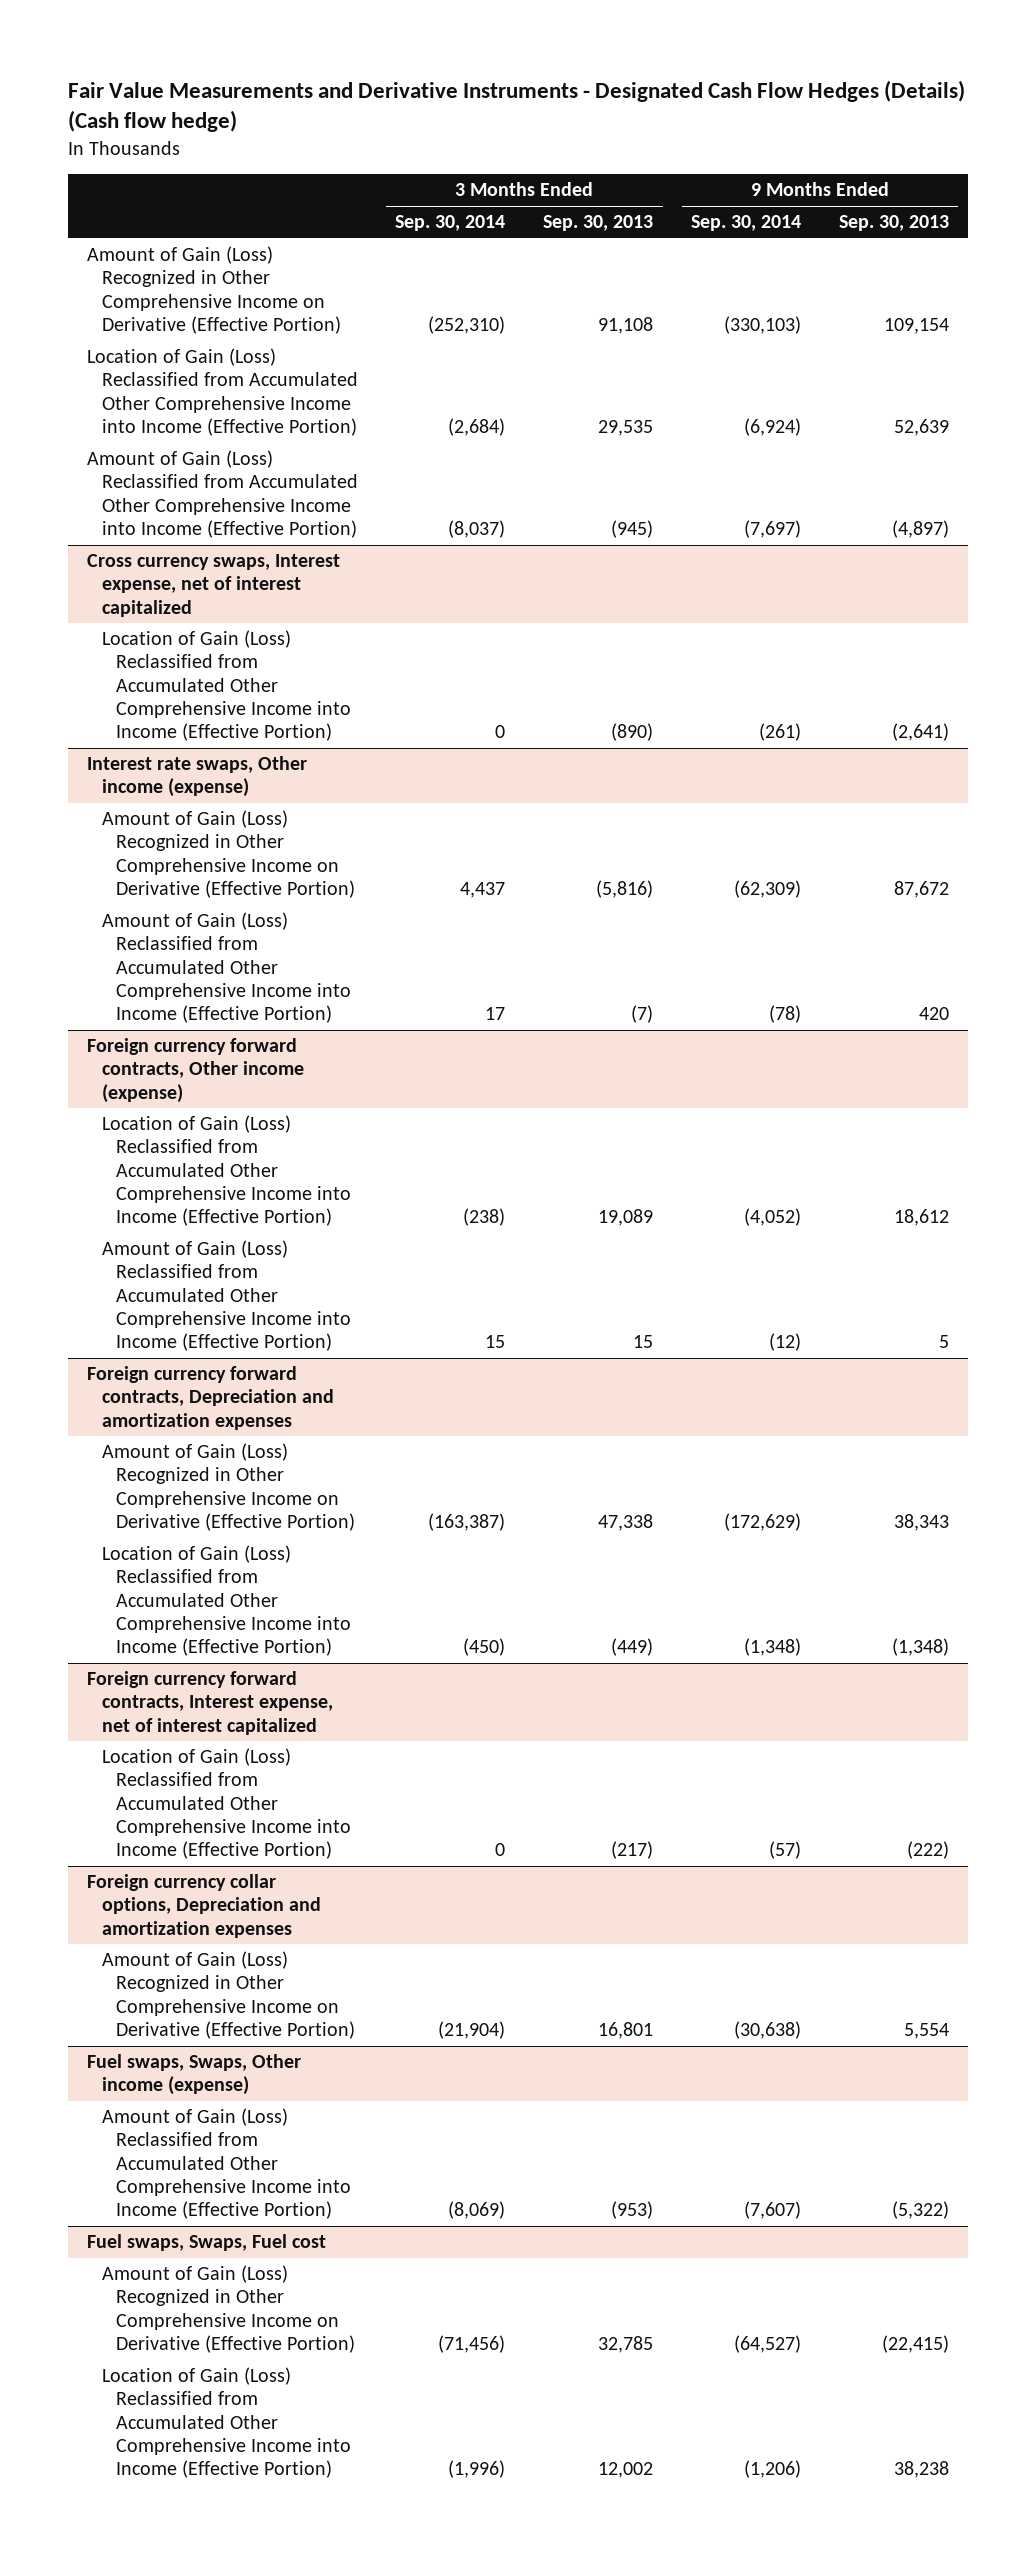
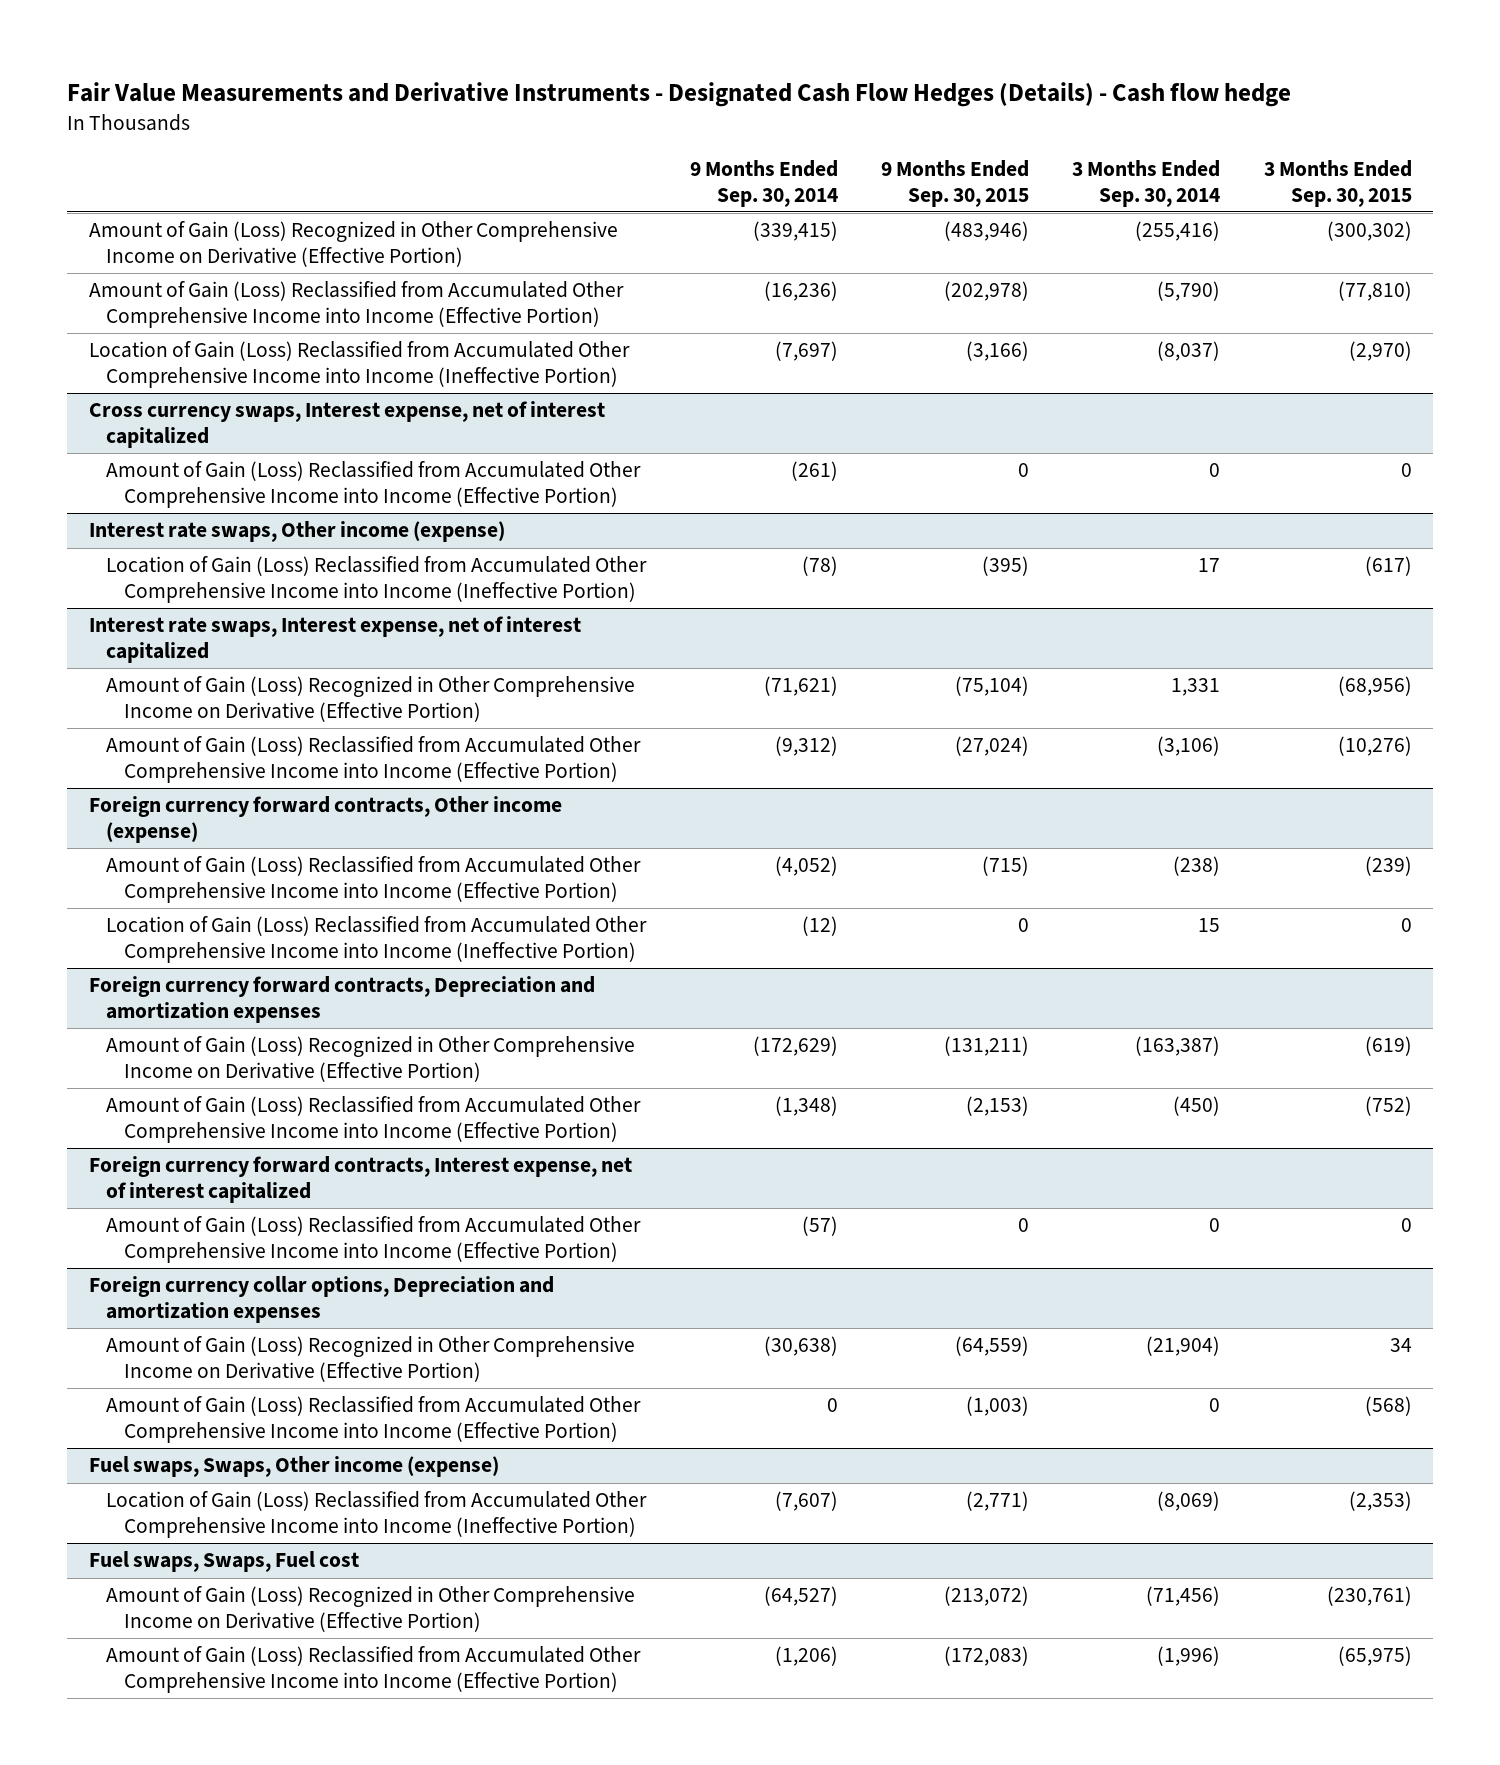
- Fair Value Measurements and Derivative Instruments - Designated Cash Flow Hedges (Details) (Cash flow hedge)
+ Fair Value Measurements and Derivative Instruments - Designated Cash Flow Hedges (Details) - Cash flow hedge
- | 3 Months Ended Sep. 30, 2014 | 3 Months Ended Sep. 30, 2013 | 9 Months Ended Sep. 30, 2014 | 9 Months Ended Sep. 30, 2013
+ | 9 Months Ended Sep. 30, 2014 | 9 Months Ended Sep. 30, 2015 | 3 Months Ended Sep. 30, 2014 | 3 Months Ended Sep. 30, 2015
- Amount of Gain (Loss) Recognized in Other Comprehensive Income on Derivative (Effective Portion) | (252,310) | 91,108 | (330,103) | 109,154
- Location of Gain (Loss) Reclassified from Accumulated Other Comprehensive Income into Income (Effective Portion) | (2,684) | 29,535 | (6,924) | 52,639
- Amount of Gain (Loss) Reclassified from Accumulated Other Comprehensive Income into Income (Effective Portion) | (8,037) | (945) | (7,697) | (4,897)
+ Amount of Gain (Loss) Recognized in Other Comprehensive Income on Derivative (Effective Portion) | (339,415) | (483,946) | (255,416) | (300,302)
+ Amount of Gain (Loss) Reclassified from Accumulated Other Comprehensive Income into Income (Effective Portion) | (16,236) | (202,978) | (5,790) | (77,810)
+ Location of Gain (Loss) Reclassified from Accumulated Other Comprehensive Income into Income (Ineffective Portion) | (7,697) | (3,166) | (8,037) | (2,970)
@ Cross currency swaps, Interest expense, net of interest capitalized
- Location of Gain (Loss) Reclassified from Accumulated Other Comprehensive Income into Income (Effective Portion) | 0 | (890) | (261) | (2,641)
+ Amount of Gain (Loss) Reclassified from Accumulated Other Comprehensive Income into Income (Effective Portion) | (261) | 0 | 0 | 0
@ Interest rate swaps, Other income (expense)
- Amount of Gain (Loss) Recognized in Other Comprehensive Income on Derivative (Effective Portion) | 4,437 | (5,816) | (62,309) | 87,672
- Amount of Gain (Loss) Reclassified from Accumulated Other Comprehensive Income into Income (Effective Portion) | 17 | (7) | (78) | 420
+ Location of Gain (Loss) Reclassified from Accumulated Other Comprehensive Income into Income (Ineffective Portion) | (78) | (395) | 17 | (617)
+ Interest rate swaps, Interest expense, net of interest capitalized
+ Amount of Gain (Loss) Recognized in Other Comprehensive Income on Derivative (Effective Portion) | (71,621) | (75,104) | 1,331 | (68,956)
+ Amount of Gain (Loss) Reclassified from Accumulated Other Comprehensive Income into Income (Effective Portion) | (9,312) | (27,024) | (3,106) | (10,276)
@ Foreign currency forward contracts, Other income (expense)
- Location of Gain (Loss) Reclassified from Accumulated Other Comprehensive Income into Income (Effective Portion) | (238) | 19,089 | (4,052) | 18,612
- Amount of Gain (Loss) Reclassified from Accumulated Other Comprehensive Income into Income (Effective Portion) | 15 | 15 | (12) | 5
+ Amount of Gain (Loss) Reclassified from Accumulated Other Comprehensive Income into Income (Effective Portion) | (4,052) | (715) | (238) | (239)
+ Location of Gain (Loss) Reclassified from Accumulated Other Comprehensive Income into Income (Ineffective Portion) | (12) | 0 | 15 | 0
@ Foreign currency forward contracts, Depreciation and amortization expenses
- Location of Gain (Loss) Reclassified from Accumulated Other Comprehensive Income into Income (Effective Portion) | (450) | (449) | (1,348) | (1,348)
+ Amount of Gain (Loss) Reclassified from Accumulated Other Comprehensive Income into Income (Effective Portion) | (1,348) | (2,153) | (450) | (752)
@ Foreign currency forward contracts, Interest expense, net of interest capitalized
- Location of Gain (Loss) Reclassified from Accumulated Other Comprehensive Income into Income (Effective Portion) | 0 | (217) | (57) | (222)
+ Amount of Gain (Loss) Reclassified from Accumulated Other Comprehensive Income into Income (Effective Portion) | (57) | 0 | 0 | 0
@ Foreign currency collar options, Depreciation and amortization expenses
+ Amount of Gain (Loss) Reclassified from Accumulated Other Comprehensive Income into Income (Effective Portion) | 0 | (1,003) | 0 | (568)
@ Fuel swaps, Swaps, Other income (expense)
- Amount of Gain (Loss) Reclassified from Accumulated Other Comprehensive Income into Income (Effective Portion) | (8,069) | (953) | (7,607) | (5,322)
+ Location of Gain (Loss) Reclassified from Accumulated Other Comprehensive Income into Income (Ineffective Portion) | (7,607) | (2,771) | (8,069) | (2,353)
@ Fuel swaps, Swaps, Fuel cost
- Location of Gain (Loss) Reclassified from Accumulated Other Comprehensive Income into Income (Effective Portion) | (1,996) | 12,002 | (1,206) | 38,238
+ Amount of Gain (Loss) Reclassified from Accumulated Other Comprehensive Income into Income (Effective Portion) | (1,206) | (172,083) | (1,996) | (65,975)

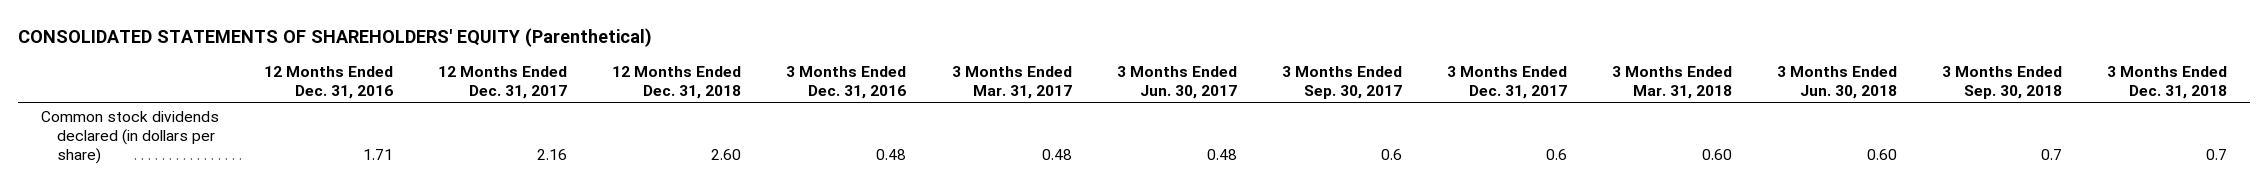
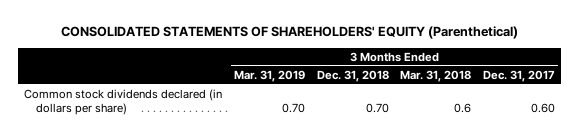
- | 12 Months Ended Dec. 31, 2016 | 12 Months Ended Dec. 31, 2017 | 12 Months Ended Dec. 31, 2018 | 3 Months Ended Dec. 31, 2016 | 3 Months Ended Mar. 31, 2017 | 3 Months Ended Jun. 30, 2017 | 3 Months Ended Sep. 30, 2017 | 3 Months Ended Dec. 31, 2017 | 3 Months Ended Mar. 31, 2018 | 3 Months Ended Jun. 30, 2018 | 3 Months Ended Sep. 30, 2018 | 3 Months Ended Dec. 31, 2018
+ | 3 Months Ended Mar. 31, 2019 | 3 Months Ended Dec. 31, 2018 | 3 Months Ended Mar. 31, 2018 | 3 Months Ended Dec. 31, 2017
- Common stock dividends declared (in dollars per share) | 1.71 | 2.16 | 2.60 | 0.48 | 0.48 | 0.48 | 0.6 | 0.6 | 0.60 | 0.60 | 0.7 | 0.7
+ Common stock dividends declared (in dollars per share) | 0.70 | 0.70 | 0.6 | 0.60

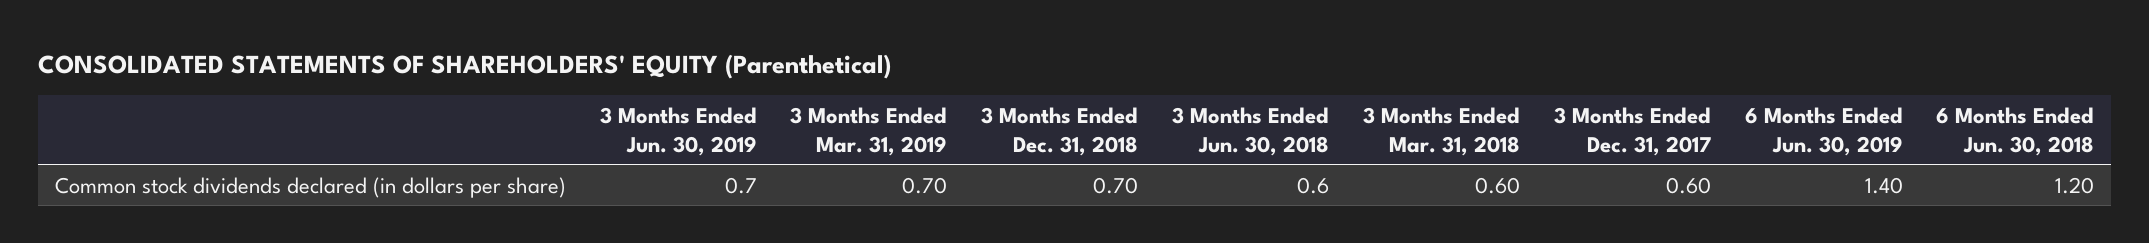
- | 3 Months Ended Mar. 31, 2019 | 3 Months Ended Dec. 31, 2018 | 3 Months Ended Mar. 31, 2018 | 3 Months Ended Dec. 31, 2017
+ | 3 Months Ended Jun. 30, 2019 | 3 Months Ended Mar. 31, 2019 | 3 Months Ended Dec. 31, 2018 | 3 Months Ended Jun. 30, 2018 | 3 Months Ended Mar. 31, 2018 | 3 Months Ended Dec. 31, 2017 | 6 Months Ended Jun. 30, 2019 | 6 Months Ended Jun. 30, 2018
- Common stock dividends declared (in dollars per share) | 0.70 | 0.70 | 0.6 | 0.60
+ Common stock dividends declared (in dollars per share) | 0.7 | 0.70 | 0.70 | 0.6 | 0.60 | 0.60 | 1.40 | 1.20

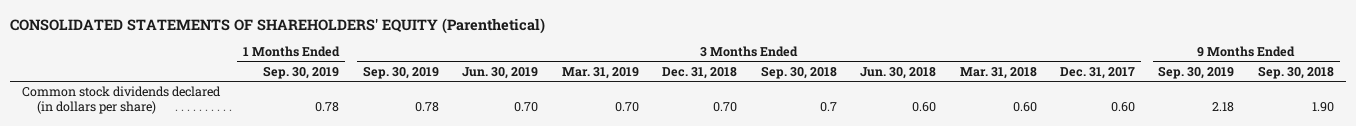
- | 3 Months Ended Jun. 30, 2019 | 3 Months Ended Mar. 31, 2019 | 3 Months Ended Dec. 31, 2018 | 3 Months Ended Jun. 30, 2018 | 3 Months Ended Mar. 31, 2018 | 3 Months Ended Dec. 31, 2017 | 6 Months Ended Jun. 30, 2019 | 6 Months Ended Jun. 30, 2018
+ | 1 Months Ended Sep. 30, 2019 | 3 Months Ended Sep. 30, 2019 | 3 Months Ended Jun. 30, 2019 | 3 Months Ended Mar. 31, 2019 | 3 Months Ended Dec. 31, 2018 | 3 Months Ended Sep. 30, 2018 | 3 Months Ended Jun. 30, 2018 | 3 Months Ended Mar. 31, 2018 | 3 Months Ended Dec. 31, 2017 | 9 Months Ended Sep. 30, 2019 | 9 Months Ended Sep. 30, 2018
- Common stock dividends declared (in dollars per share) | 0.7 | 0.70 | 0.70 | 0.6 | 0.60 | 0.60 | 1.40 | 1.20
+ Common stock dividends declared (in dollars per share) | 0.78 | 0.78 | 0.70 | 0.70 | 0.70 | 0.7 | 0.60 | 0.60 | 0.60 | 2.18 | 1.90

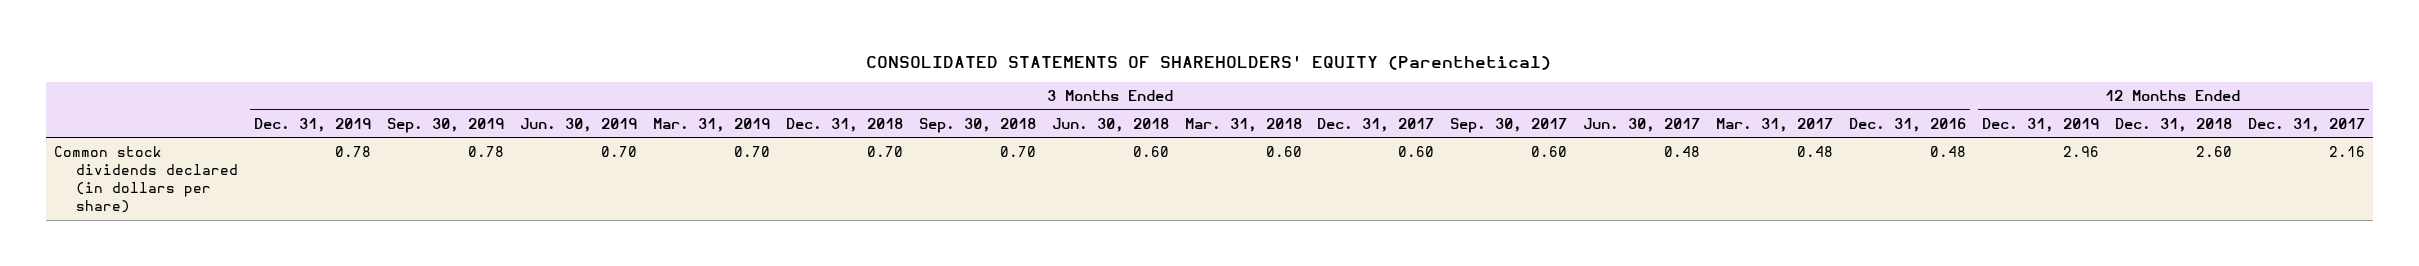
- | 1 Months Ended Sep. 30, 2019 | 3 Months Ended Sep. 30, 2019 | 3 Months Ended Jun. 30, 2019 | 3 Months Ended Mar. 31, 2019 | 3 Months Ended Dec. 31, 2018 | 3 Months Ended Sep. 30, 2018 | 3 Months Ended Jun. 30, 2018 | 3 Months Ended Mar. 31, 2018 | 3 Months Ended Dec. 31, 2017 | 9 Months Ended Sep. 30, 2019 | 9 Months Ended Sep. 30, 2018
+ | 3 Months Ended Dec. 31, 2019 | 3 Months Ended Sep. 30, 2019 | 3 Months Ended Jun. 30, 2019 | 3 Months Ended Mar. 31, 2019 | 3 Months Ended Dec. 31, 2018 | 3 Months Ended Sep. 30, 2018 | 3 Months Ended Jun. 30, 2018 | 3 Months Ended Mar. 31, 2018 | 3 Months Ended Dec. 31, 2017 | 3 Months Ended Sep. 30, 2017 | 3 Months Ended Jun. 30, 2017 | 3 Months Ended Mar. 31, 2017 | 3 Months Ended Dec. 31, 2016 | 12 Months Ended Dec. 31, 2019 | 12 Months Ended Dec. 31, 2018 | 12 Months Ended Dec. 31, 2017
- Common stock dividends declared (in dollars per share) | 0.78 | 0.78 | 0.70 | 0.70 | 0.70 | 0.7 | 0.60 | 0.60 | 0.60 | 2.18 | 1.90
+ Common stock dividends declared (in dollars per share) | 0.78 | 0.78 | 0.70 | 0.70 | 0.70 | 0.70 | 0.60 | 0.60 | 0.60 | 0.60 | 0.48 | 0.48 | 0.48 | 2.96 | 2.60 | 2.16

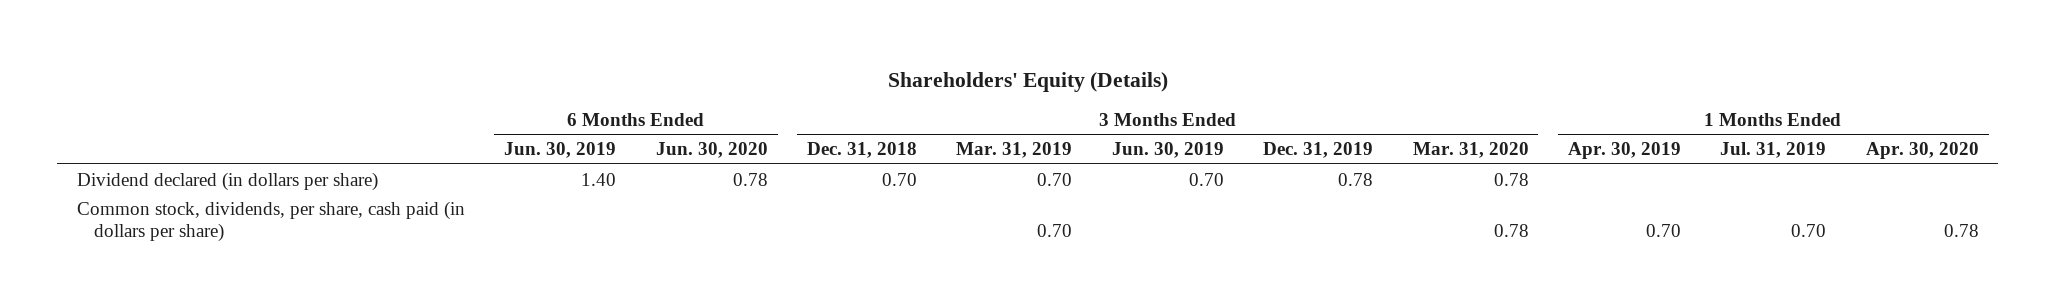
- CONSOLIDATED STATEMENTS OF SHAREHOLDERS' EQUITY (Parenthetical)
+ Shareholders' Equity (Details)
- | 3 Months Ended Dec. 31, 2019 | 3 Months Ended Sep. 30, 2019 | 3 Months Ended Jun. 30, 2019 | 3 Months Ended Mar. 31, 2019 | 3 Months Ended Dec. 31, 2018 | 3 Months Ended Sep. 30, 2018 | 3 Months Ended Jun. 30, 2018 | 3 Months Ended Mar. 31, 2018 | 3 Months Ended Dec. 31, 2017 | 3 Months Ended Sep. 30, 2017 | 3 Months Ended Jun. 30, 2017 | 3 Months Ended Mar. 31, 2017 | 3 Months Ended Dec. 31, 2016 | 12 Months Ended Dec. 31, 2019 | 12 Months Ended Dec. 31, 2018 | 12 Months Ended Dec. 31, 2017
+ | 6 Months Ended Jun. 30, 2019 | 6 Months Ended Jun. 30, 2020 | 3 Months Ended Dec. 31, 2018 | 3 Months Ended Mar. 31, 2019 | 3 Months Ended Jun. 30, 2019 | 3 Months Ended Dec. 31, 2019 | 3 Months Ended Mar. 31, 2020 | 1 Months Ended Apr. 30, 2019 | 1 Months Ended Jul. 31, 2019 | 1 Months Ended Apr. 30, 2020
- Common stock dividends declared (in dollars per share) | 0.78 | 0.78 | 0.70 | 0.70 | 0.70 | 0.70 | 0.60 | 0.60 | 0.60 | 0.60 | 0.48 | 0.48 | 0.48 | 2.96 | 2.60 | 2.16
+ Dividend declared (in dollars per share) | 1.40 | 0.78 | 0.70 | 0.70 | 0.70 | 0.78 | 0.78 | | |
+ Common stock, dividends, per share, cash paid (in dollars per share) | | | | 0.70 | | | 0.78 | 0.70 | 0.70 | 0.78

